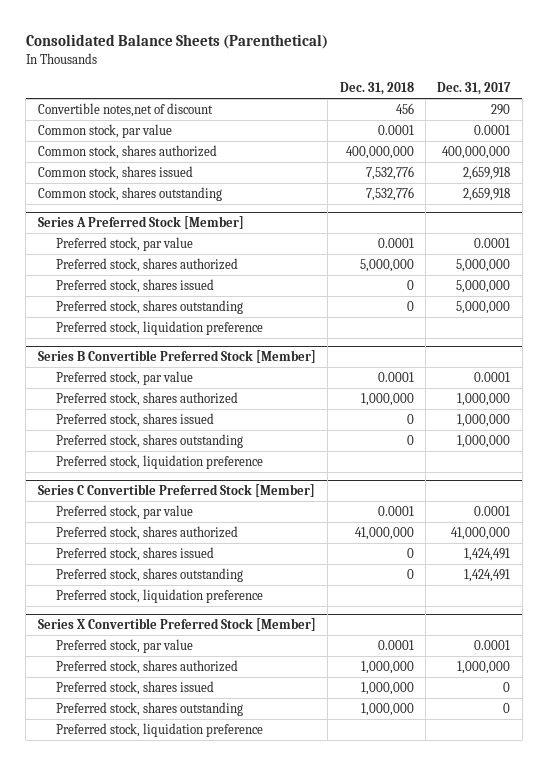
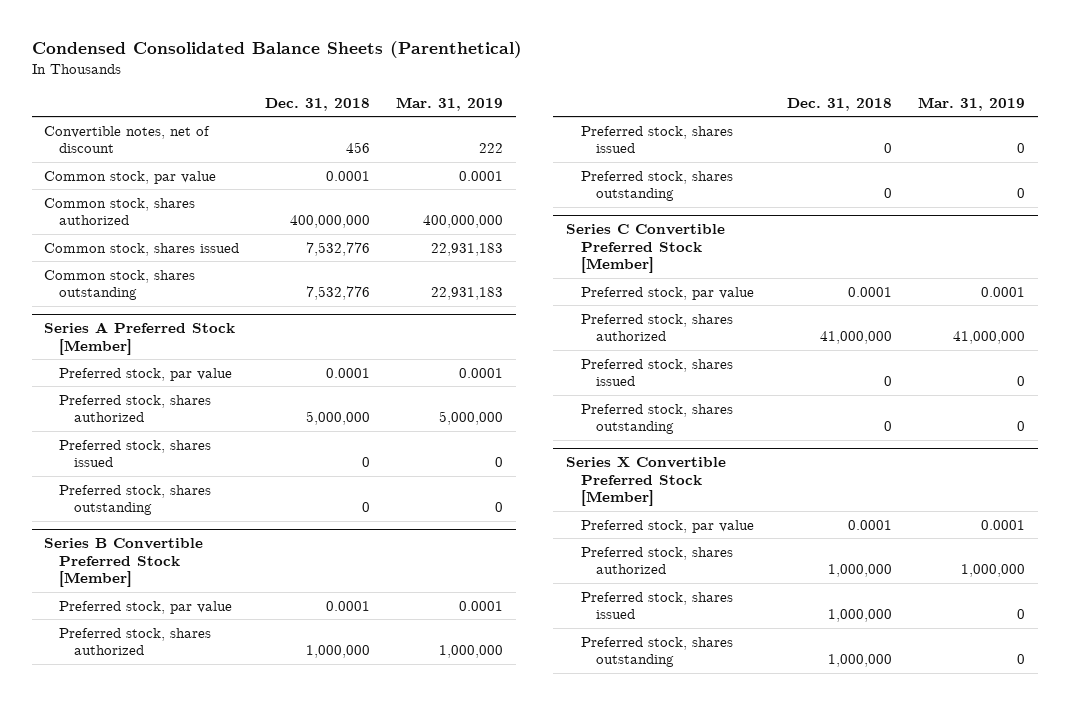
- Consolidated Balance Sheets (Parenthetical)
+ Condensed Consolidated Balance Sheets (Parenthetical)
- | Dec. 31, 2018 | Dec. 31, 2017
+ | Dec. 31, 2018 | Mar. 31, 2019
- Convertible notes,net of discount | 456 | 290
+ Convertible notes, net of discount | 456 | 222
@ Series A Preferred Stock [Member]
- Preferred stock, liquidation preference
@ Series B Convertible Preferred Stock [Member]
- Preferred stock, liquidation preference
@ Series C Convertible Preferred Stock [Member]
- Preferred stock, liquidation preference
@ Series X Convertible Preferred Stock [Member]
- Preferred stock, liquidation preference

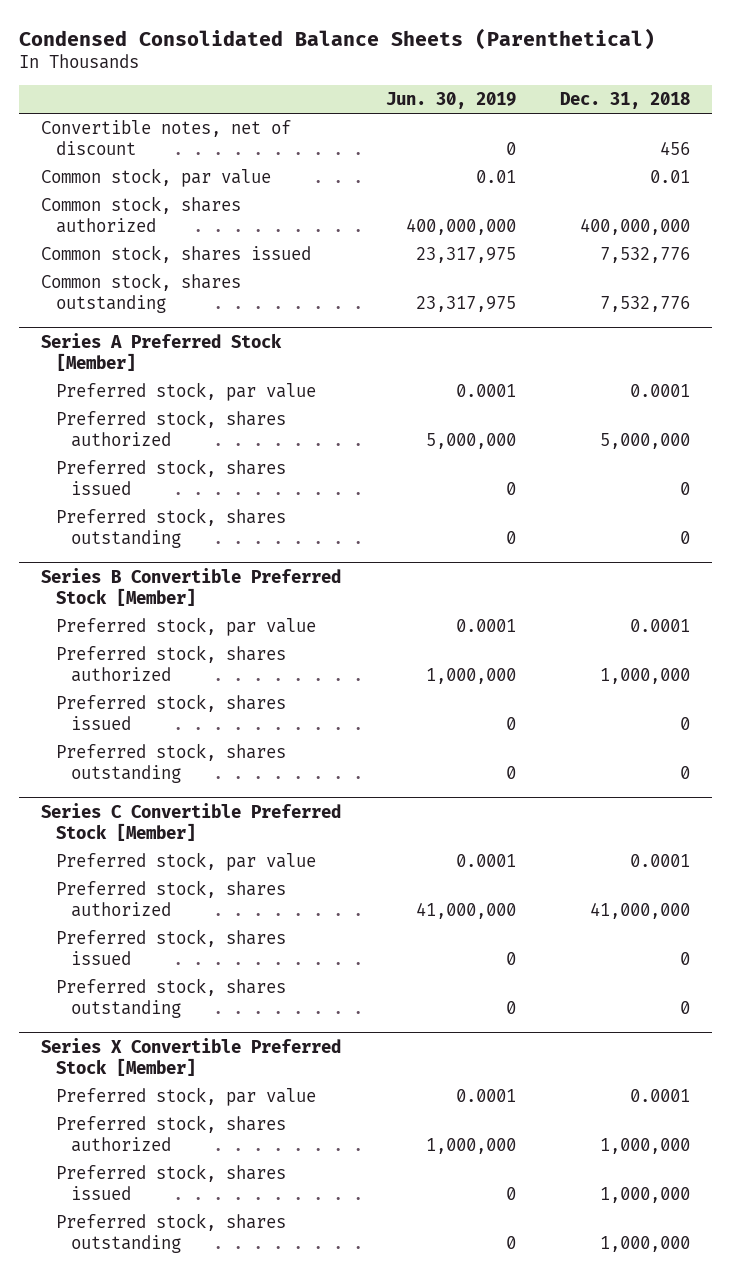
- | Dec. 31, 2018 | Mar. 31, 2019
+ | Jun. 30, 2019 | Dec. 31, 2018
- Common stock, par value | 0.0001 | 0.0001
+ Common stock, par value | 0.01 | 0.01

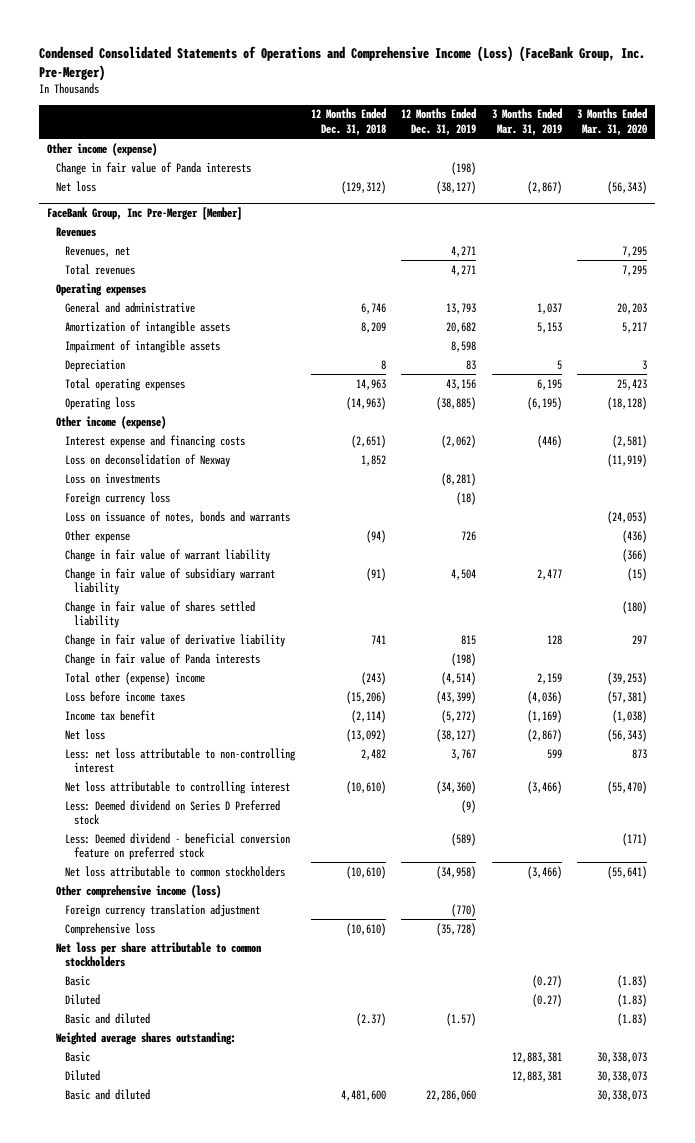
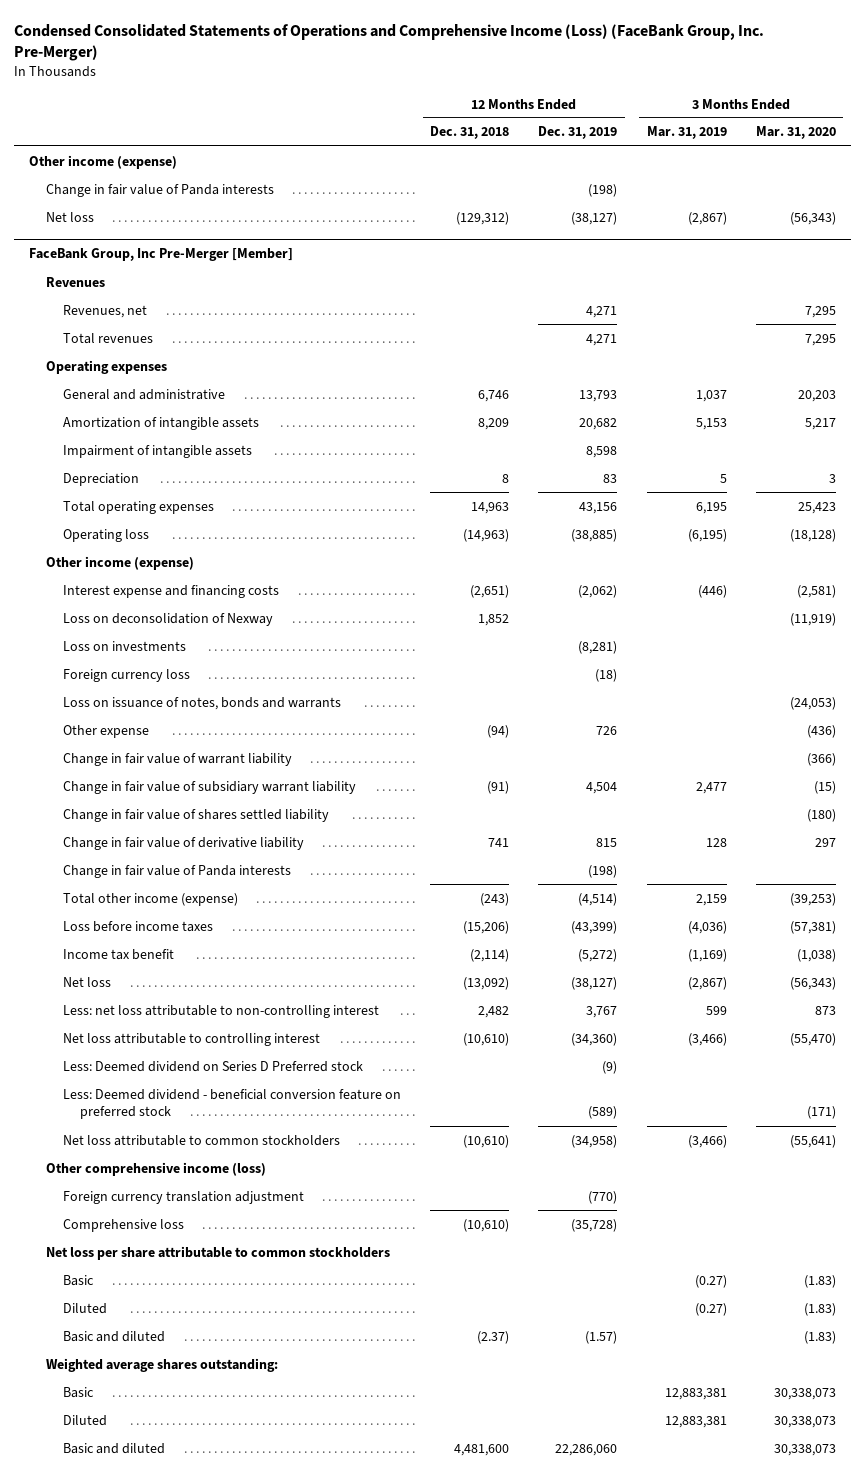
@ FaceBank Group, Inc Pre-Merger [Member]
- Total other (expense) income | (243) | (4,514) | 2,159 | (39,253)
+ Total other income (expense) | (243) | (4,514) | 2,159 | (39,253)

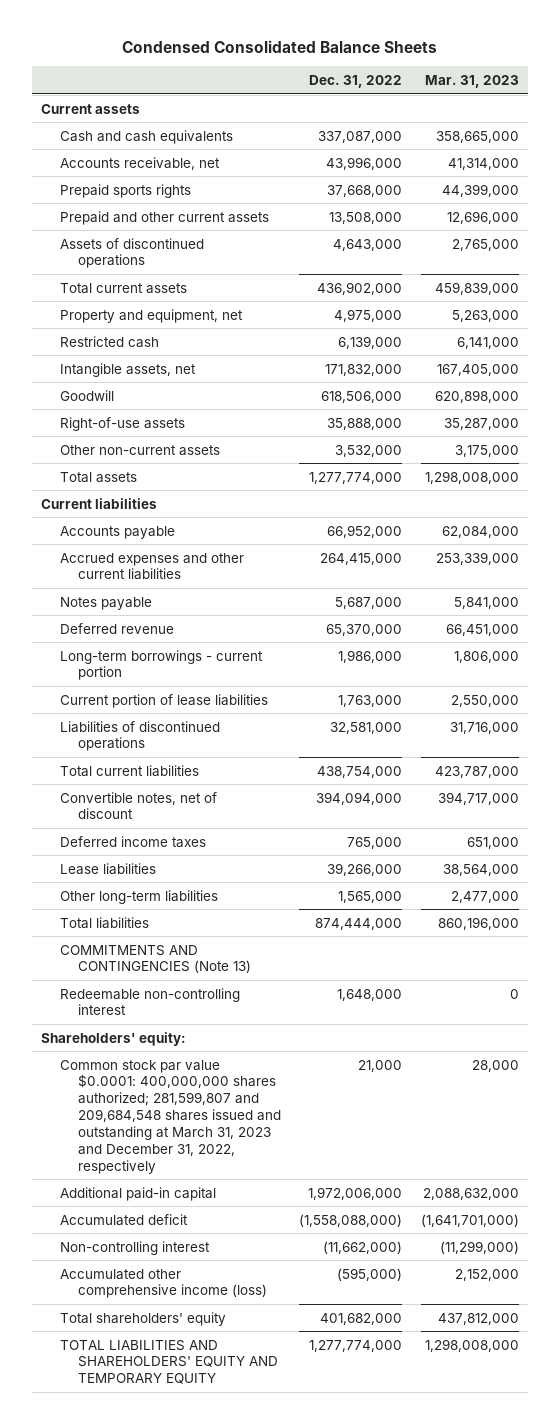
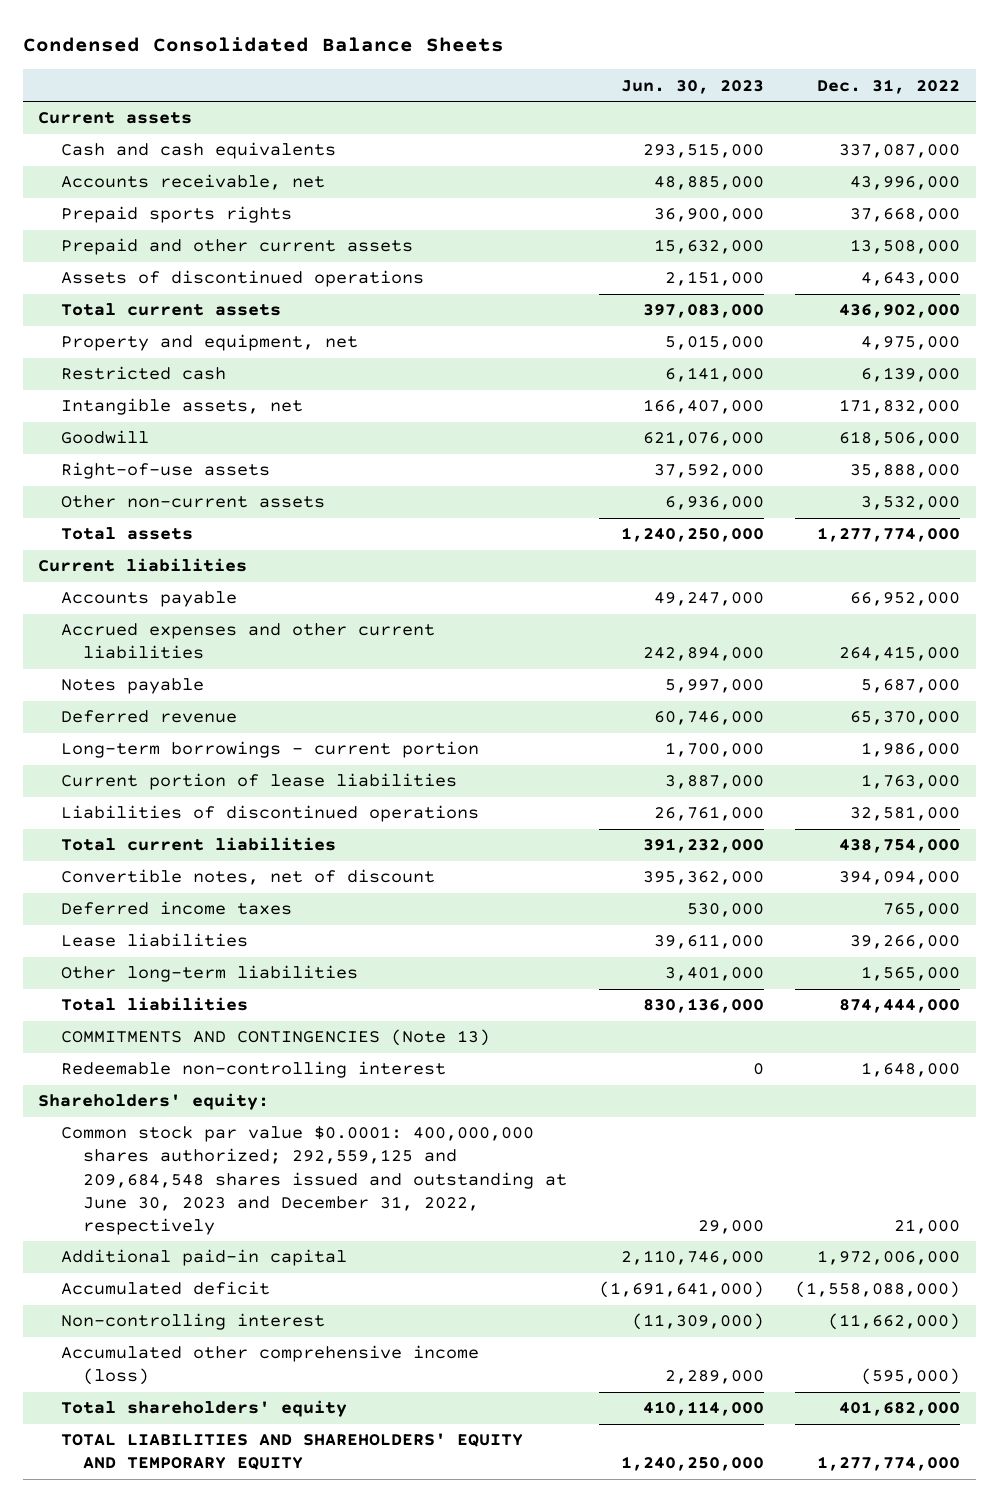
- | Dec. 31, 2022 | Mar. 31, 2023
+ | Jun. 30, 2023 | Dec. 31, 2022
- Common stock par value $0.0001: 400,000,000 shares authorized; 281,599,807 and 209,684,548 shares issued and outstanding at March 31, 2023 and December 31, 2022, respectively | 21,000 | 28,000
+ Common stock par value $0.0001: 400,000,000 shares authorized; 292,559,125 and 209,684,548 shares issued and outstanding at June 30, 2023 and December 31, 2022, respectively | 29,000 | 21,000

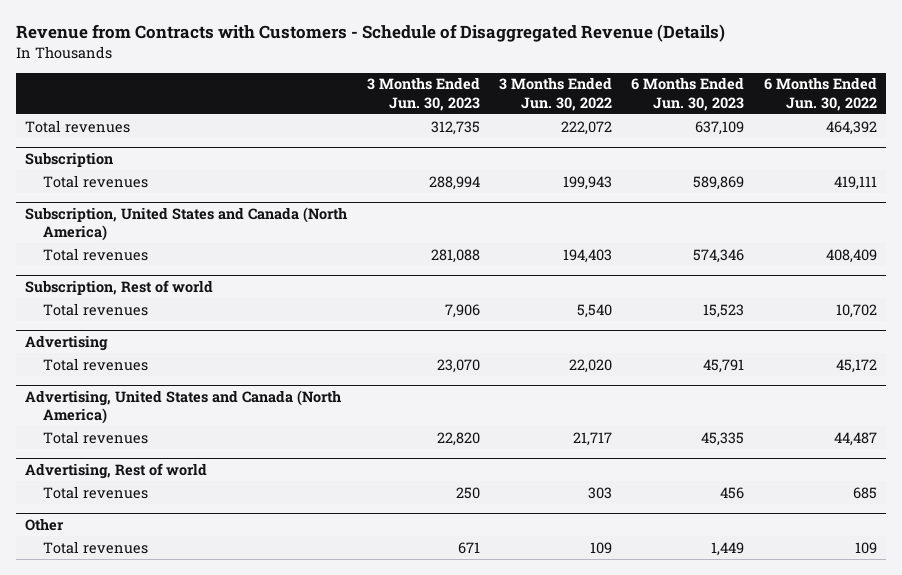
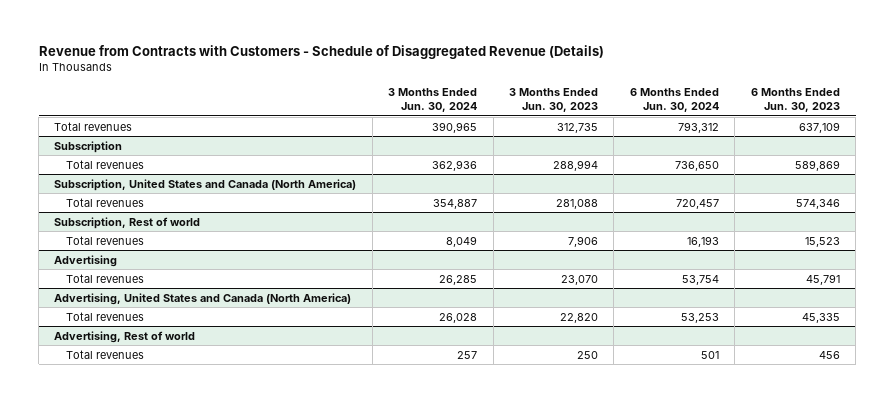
- | 3 Months Ended Jun. 30, 2023 | 3 Months Ended Jun. 30, 2022 | 6 Months Ended Jun. 30, 2023 | 6 Months Ended Jun. 30, 2022
+ | 3 Months Ended Jun. 30, 2024 | 3 Months Ended Jun. 30, 2023 | 6 Months Ended Jun. 30, 2024 | 6 Months Ended Jun. 30, 2023
- Other
- Total revenues | 671 | 109 | 1,449 | 109

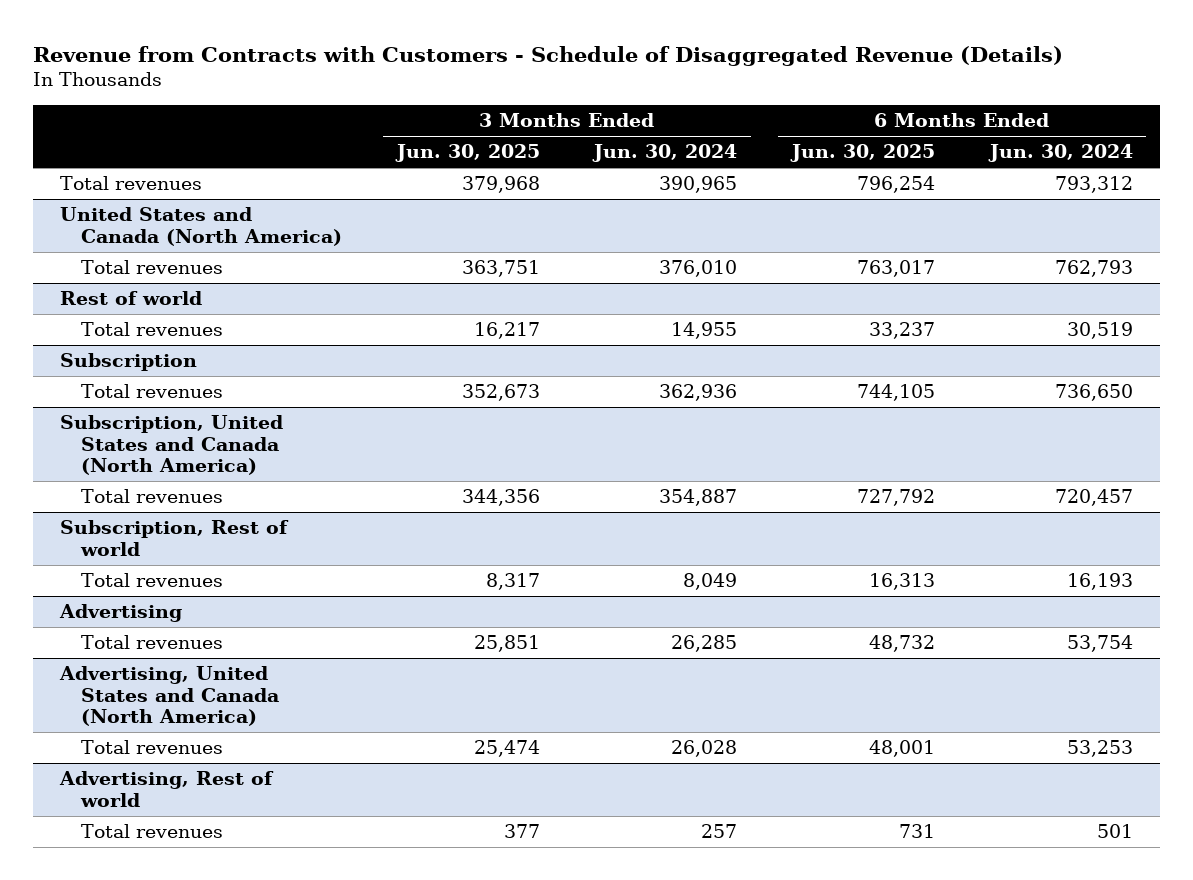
- | 3 Months Ended Jun. 30, 2024 | 3 Months Ended Jun. 30, 2023 | 6 Months Ended Jun. 30, 2024 | 6 Months Ended Jun. 30, 2023
+ | 3 Months Ended Jun. 30, 2025 | 3 Months Ended Jun. 30, 2024 | 6 Months Ended Jun. 30, 2025 | 6 Months Ended Jun. 30, 2024
+ United States and Canada (North America)
+ Total revenues | 363,751 | 376,010 | 763,017 | 762,793
+ Rest of world
+ Total revenues | 16,217 | 14,955 | 33,237 | 30,519

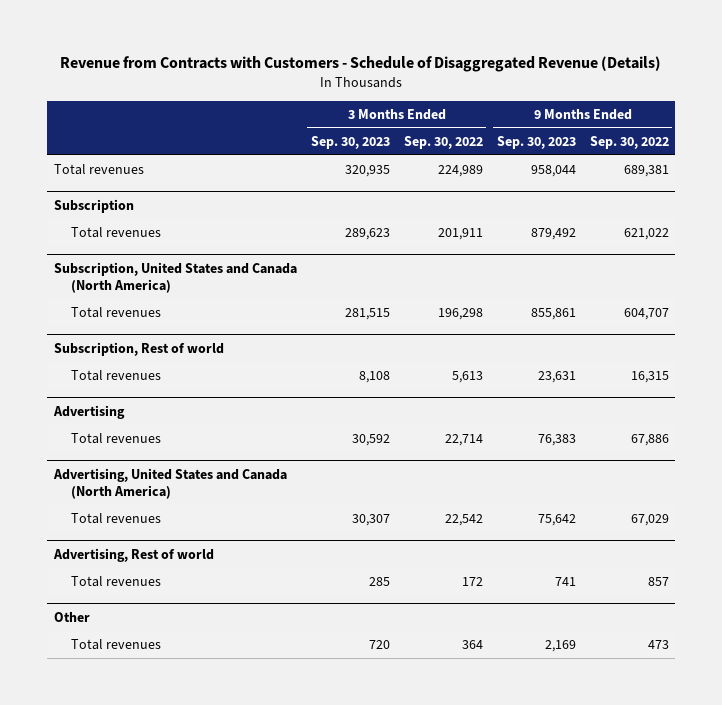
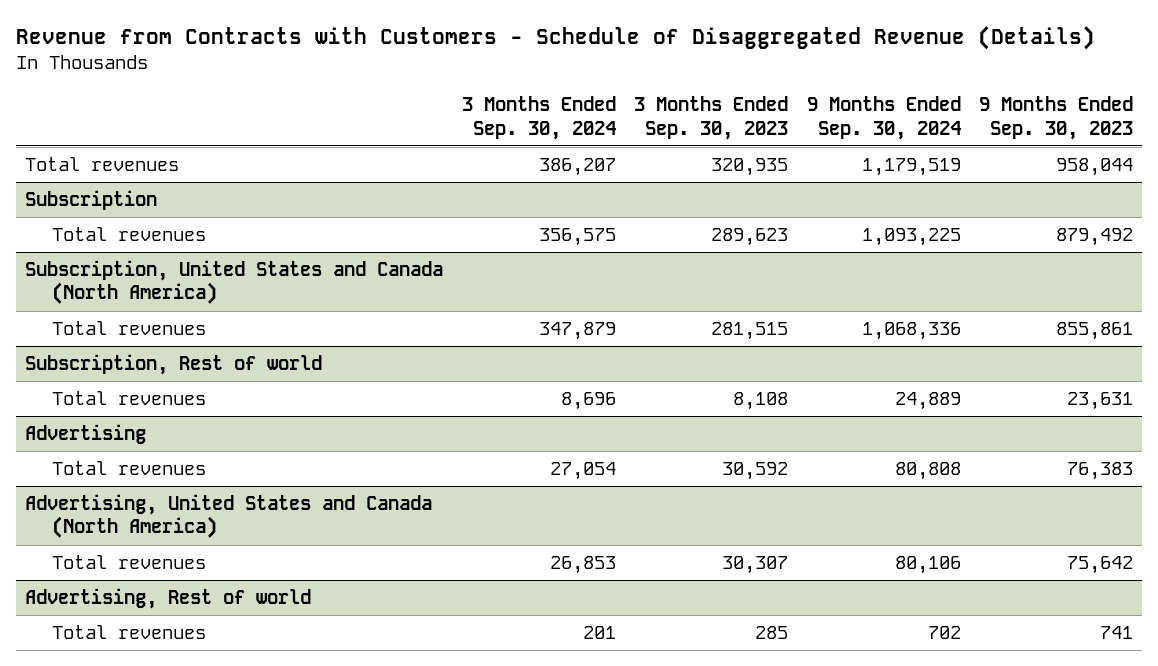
- | 3 Months Ended Sep. 30, 2023 | 3 Months Ended Sep. 30, 2022 | 9 Months Ended Sep. 30, 2023 | 9 Months Ended Sep. 30, 2022
+ | 3 Months Ended Sep. 30, 2024 | 3 Months Ended Sep. 30, 2023 | 9 Months Ended Sep. 30, 2024 | 9 Months Ended Sep. 30, 2023
- Other
- Total revenues | 720 | 364 | 2,169 | 473

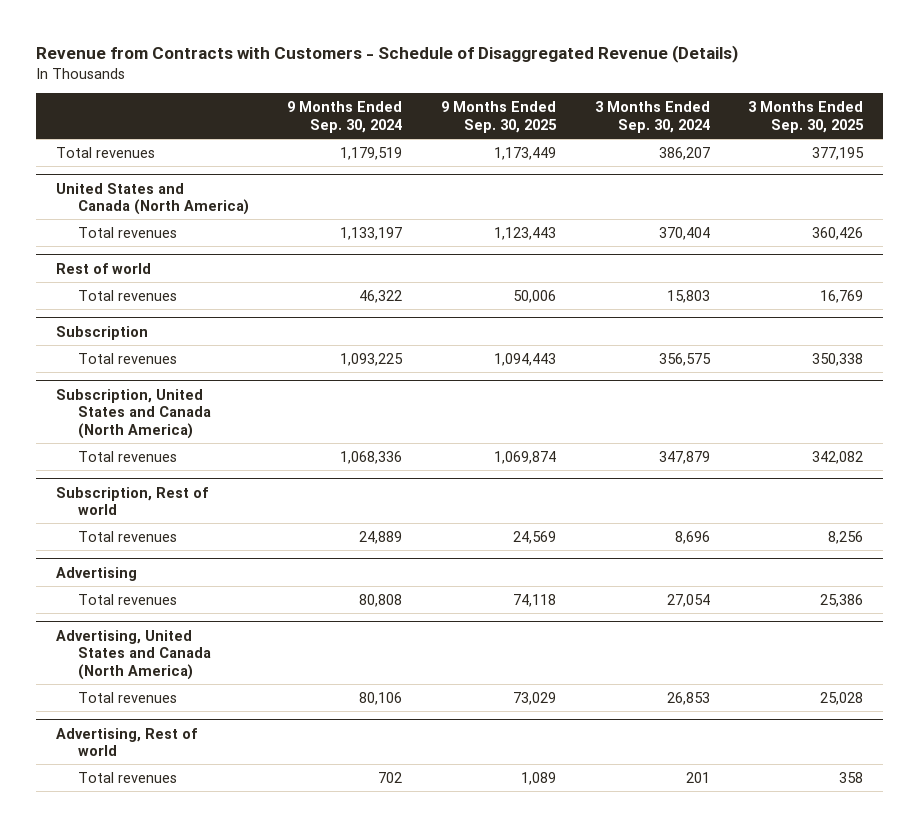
- | 3 Months Ended Sep. 30, 2024 | 3 Months Ended Sep. 30, 2023 | 9 Months Ended Sep. 30, 2024 | 9 Months Ended Sep. 30, 2023
+ | 9 Months Ended Sep. 30, 2024 | 9 Months Ended Sep. 30, 2025 | 3 Months Ended Sep. 30, 2024 | 3 Months Ended Sep. 30, 2025
+ United States and Canada (North America)
+ Total revenues | 1,133,197 | 1,123,443 | 370,404 | 360,426
+ Rest of world
+ Total revenues | 46,322 | 50,006 | 15,803 | 16,769

